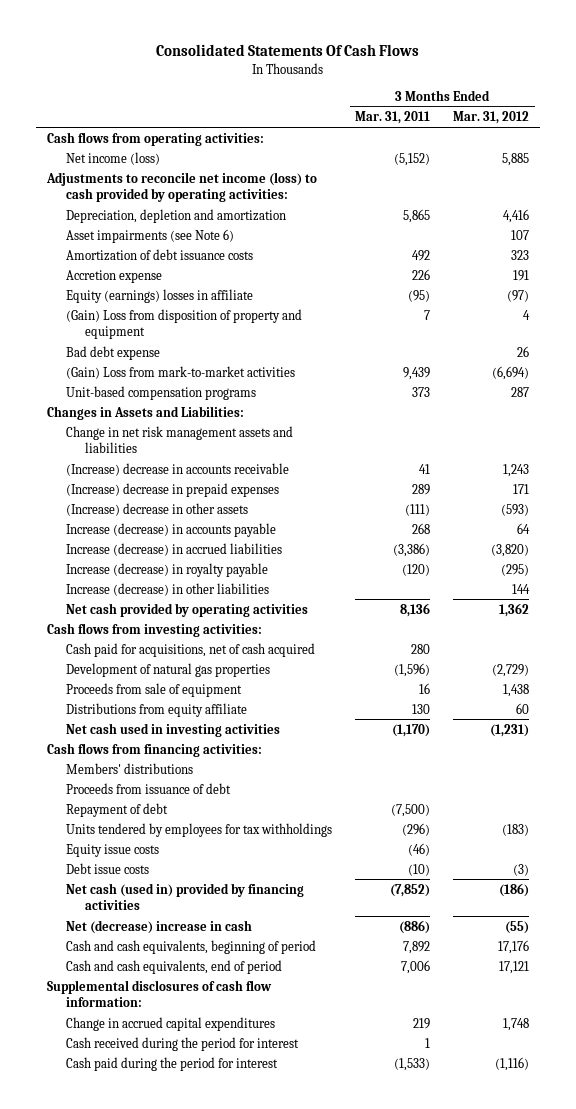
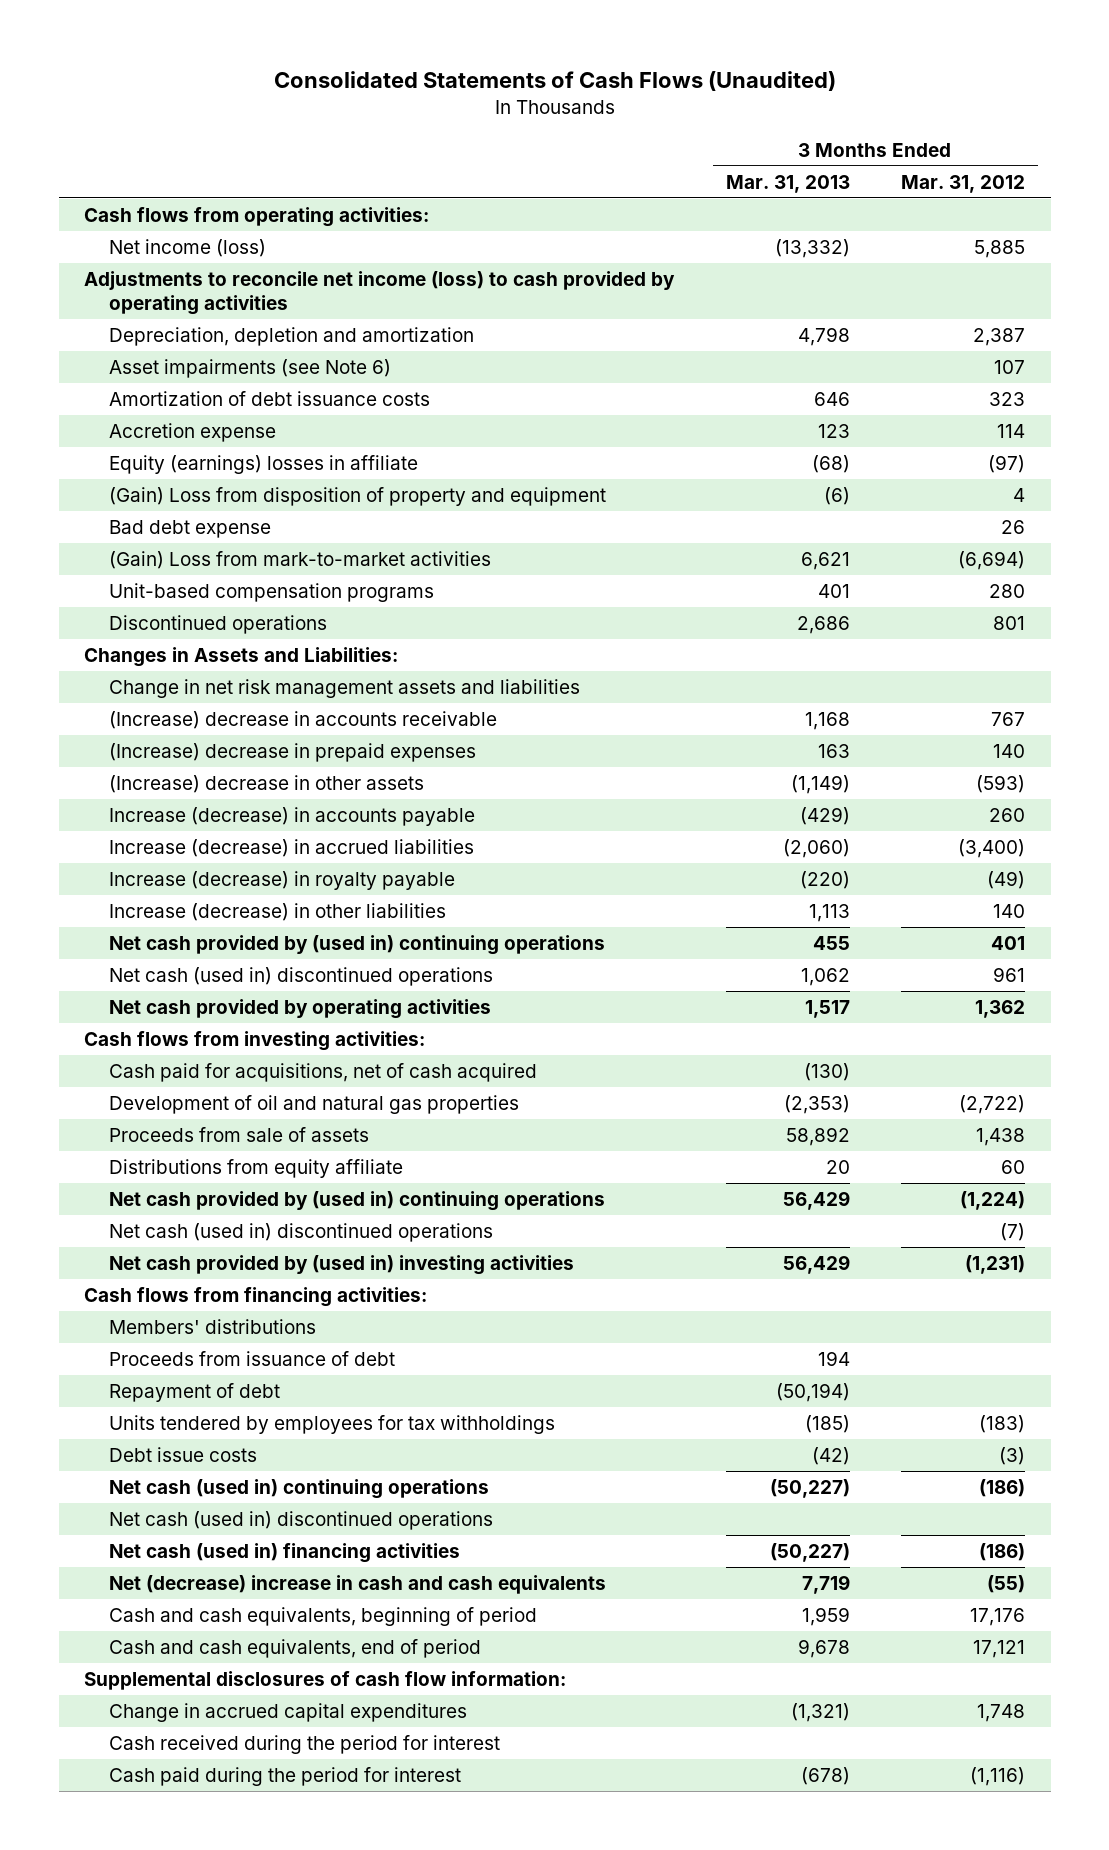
- Consolidated Statements Of Cash Flows
+ Consolidated Statements of Cash Flows (Unaudited)
- | 3 Months Ended Mar. 31, 2011 | 3 Months Ended Mar. 31, 2012
+ | 3 Months Ended Mar. 31, 2013 | 3 Months Ended Mar. 31, 2012
- Adjustments to reconcile net income (loss) to cash provided by operating activities:
- Depreciation, depletion and amortization | 5,865 | 4,416
+ Adjustments to reconcile net income (loss) to cash provided by operating activities
+ Depreciation, depletion and amortization | 4,798 | 2,387
- Accretion expense | 226 | 191
+ Accretion expense | 123 | 114
- Unit-based compensation programs | 373 | 287
+ Unit-based compensation programs | 401 | 280
+ Discontinued operations | 2,686 | 801
- (Increase) decrease in accounts receivable | 41 | 1,243
- (Increase) decrease in prepaid expenses | 289 | 171
+ (Increase) decrease in accounts receivable | 1,168 | 767
+ (Increase) decrease in prepaid expenses | 163 | 140
- Increase (decrease) in accounts payable | 268 | 64
- Increase (decrease) in accrued liabilities | (3,386) | (3,820)
- Increase (decrease) in royalty payable | (120) | (295)
- Increase (decrease) in other liabilities | | 144
+ Increase (decrease) in accounts payable | (429) | 260
+ Increase (decrease) in accrued liabilities | (2,060) | (3,400)
+ Increase (decrease) in royalty payable | (220) | (49)
+ Increase (decrease) in other liabilities | 1,113 | 140
+ Net cash provided by (used in) continuing operations | 455 | 401
+ Net cash (used in) discontinued operations | 1,062 | 961
- Development of natural gas properties | (1,596) | (2,729)
- Proceeds from sale of equipment | 16 | 1,438
+ Development of oil and natural gas properties | (2,353) | (2,722)
+ Proceeds from sale of assets | 58,892 | 1,438
- Net cash used in investing activities | (1,170) | (1,231)
+ Net cash provided by (used in) continuing operations | 56,429 | (1,224)
+ Net cash (used in) discontinued operations | | (7)
+ Net cash provided by (used in) investing activities | 56,429 | (1,231)
- Equity issue costs | (46) |
- Net cash (used in) provided by financing activities | (7,852) | (186)
- Net (decrease) increase in cash | (886) | (55)
+ Net cash (used in) continuing operations | (50,227) | (186)
+ Net cash (used in) discontinued operations
+ Net cash (used in) financing activities | (50,227) | (186)
+ Net (decrease) increase in cash and cash equivalents | 7,719 | (55)

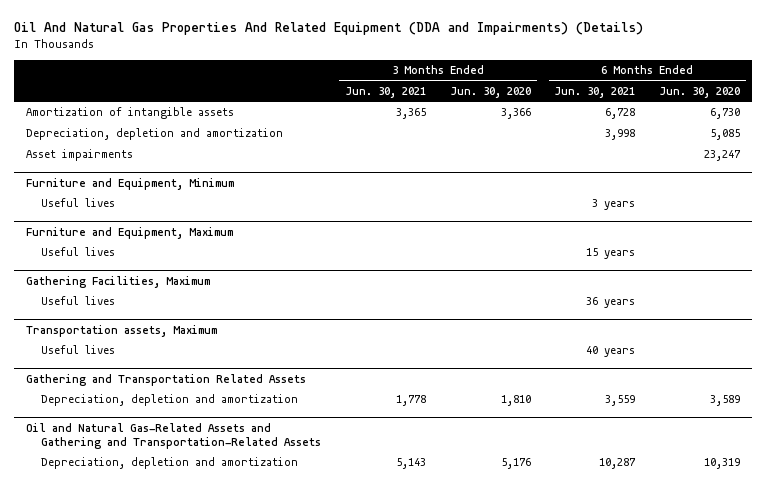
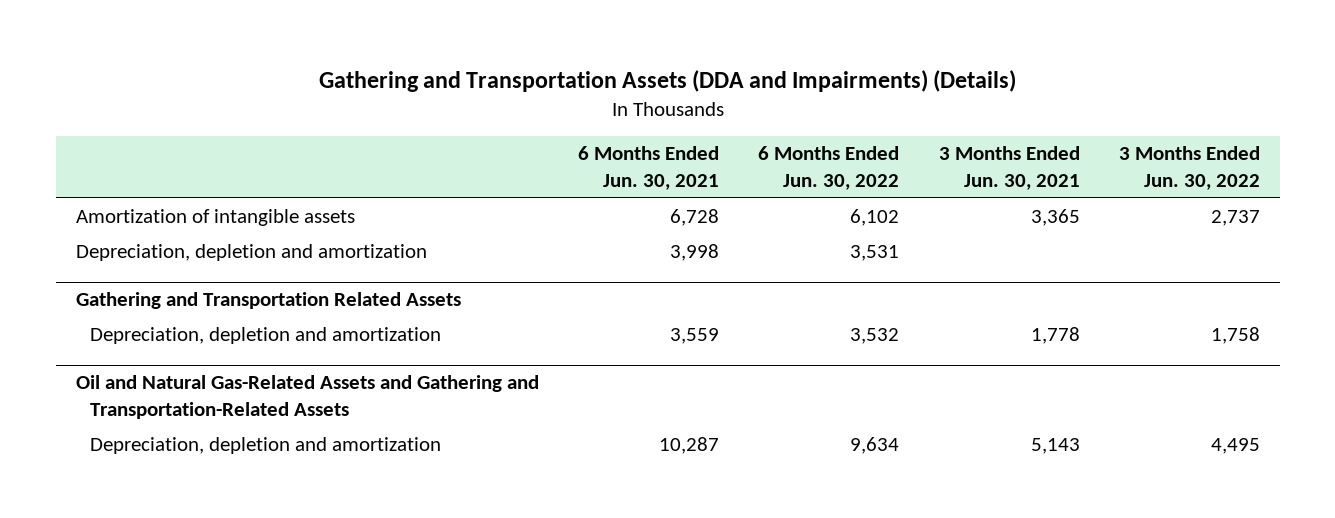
- Oil And Natural Gas Properties And Related Equipment (DDA and Impairments) (Details)
+ Gathering and Transportation Assets (DDA and Impairments) (Details)
- | 3 Months Ended Jun. 30, 2021 | 3 Months Ended Jun. 30, 2020 | 6 Months Ended Jun. 30, 2021 | 6 Months Ended Jun. 30, 2020
+ | 6 Months Ended Jun. 30, 2021 | 6 Months Ended Jun. 30, 2022 | 3 Months Ended Jun. 30, 2021 | 3 Months Ended Jun. 30, 2022
- Asset impairments | | | | 23,247
- Furniture and Equipment, Minimum
- Useful lives | | | 3 years |
- Furniture and Equipment, Maximum
- Useful lives | | | 15 years |
- Gathering Facilities, Maximum
- Useful lives | | | 36 years |
- Transportation assets, Maximum
- Useful lives | | | 40 years |

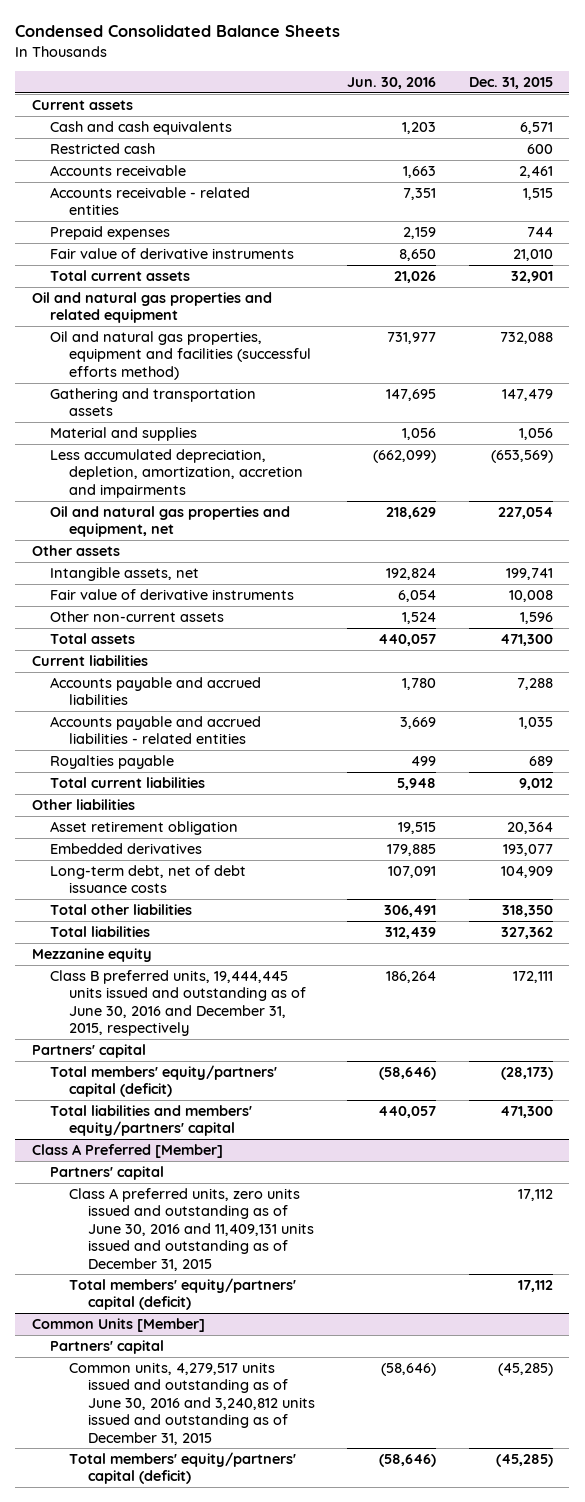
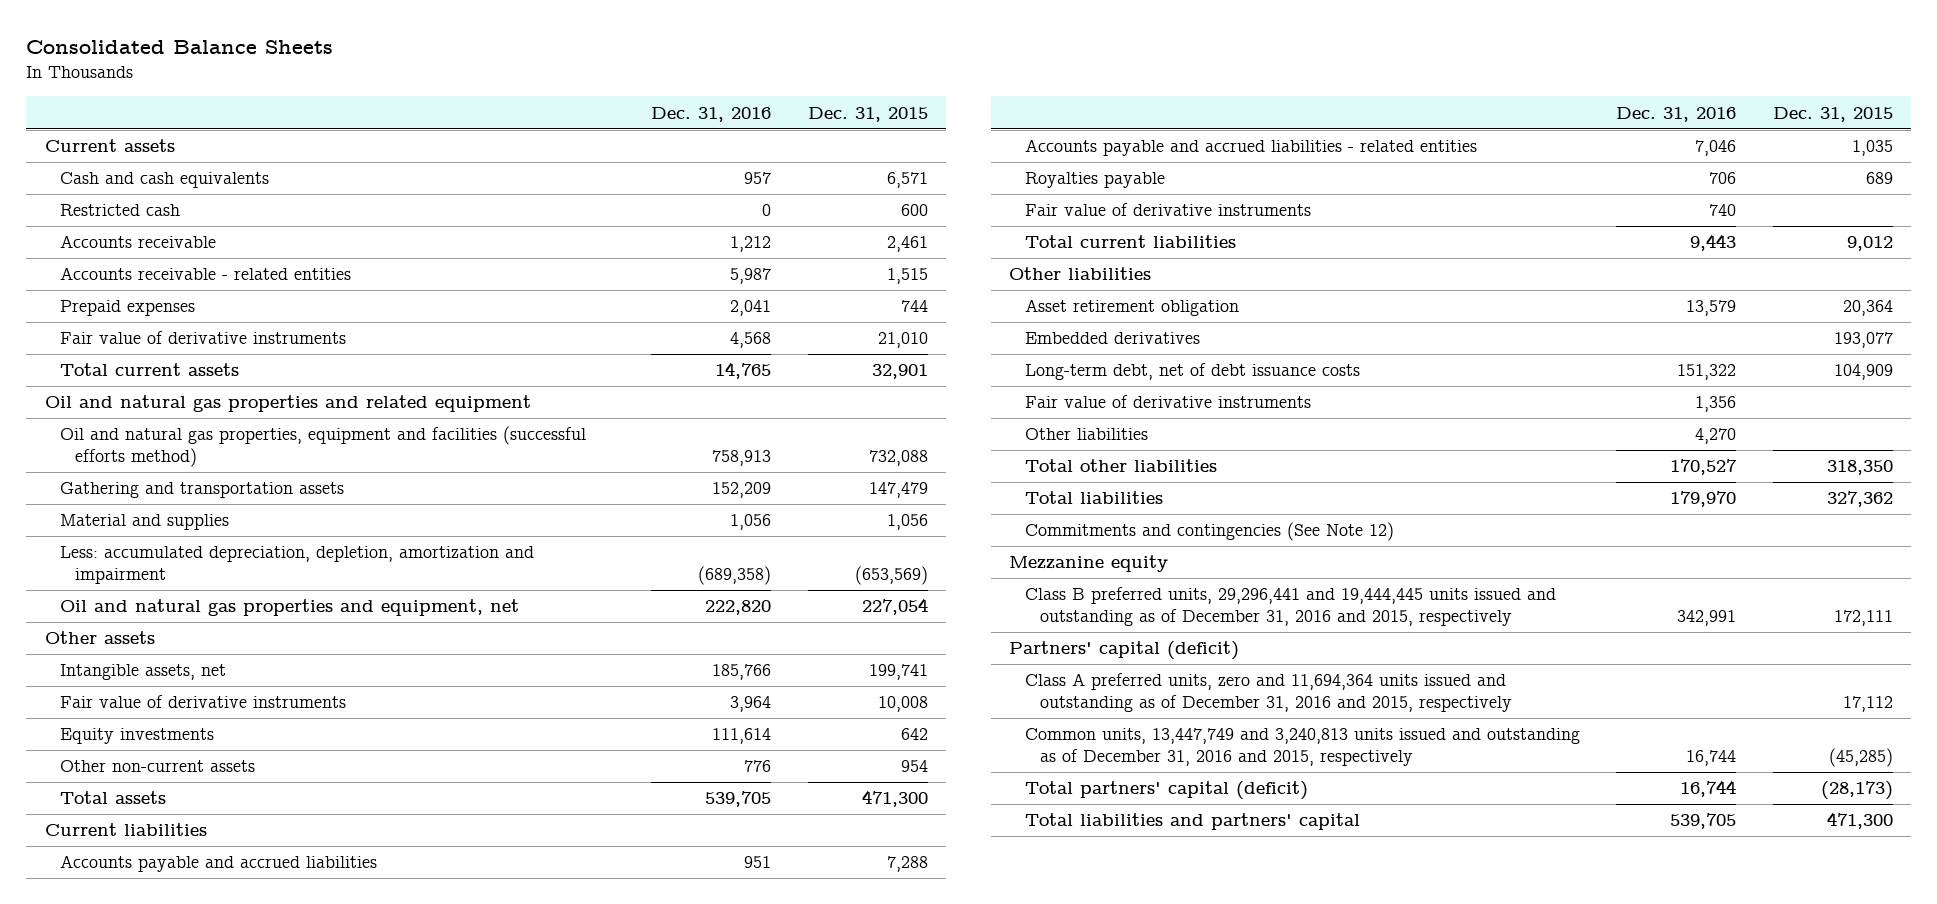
- Condensed Consolidated Balance Sheets
+ Consolidated Balance Sheets
- | Jun. 30, 2016 | Dec. 31, 2015
+ | Dec. 31, 2016 | Dec. 31, 2015
- Less accumulated depreciation, depletion, amortization, accretion and impairments | (662,099) | (653,569)
+ Less: accumulated depreciation, depletion, amortization and impairment | (689,358) | (653,569)
- Other non-current assets | 1,524 | 1,596
+ Equity investments | 111,614 | 642
+ Other non-current assets | 776 | 954
+ Fair value of derivative instruments | 740 |
+ Fair value of derivative instruments | 1,356 |
+ Other liabilities | 4,270 |
+ Commitments and contingencies (See Note 12)
- Class B preferred units, 19,444,445 units issued and outstanding as of June 30, 2016 and December 31, 2015, respectively | 186,264 | 172,111
- Partners' capital
- Total members' equity/partners' capital (deficit) | (58,646) | (28,173)
- Total liabilities and members' equity/partners' capital | 440,057 | 471,300
- Class A Preferred [Member]
- Partners' capital
- Class A preferred units, zero units issued and outstanding as of June 30, 2016 and 11,409,131 units issued and outstanding as of December 31, 2015 | | 17,112
- Total members' equity/partners' capital (deficit) | | 17,112
- Common Units [Member]
- Partners' capital
- Common units, 4,279,517 units issued and outstanding as of June 30, 2016 and 3,240,812 units issued and outstanding as of December 31, 2015 | (58,646) | (45,285)
- Total members' equity/partners' capital (deficit) | (58,646) | (45,285)
+ Class B preferred units, 29,296,441 and 19,444,445 units issued and outstanding as of December 31, 2016 and 2015, respectively | 342,991 | 172,111
+ Partners' capital (deficit)
+ Class A preferred units, zero and 11,694,364 units issued and outstanding as of December 31, 2016 and 2015, respectively | | 17,112
+ Common units, 13,447,749 and 3,240,813 units issued and outstanding as of December 31, 2016 and 2015, respectively | 16,744 | (45,285)
+ Total partners' capital (deficit) | 16,744 | (28,173)
+ Total liabilities and partners' capital | 539,705 | 471,300

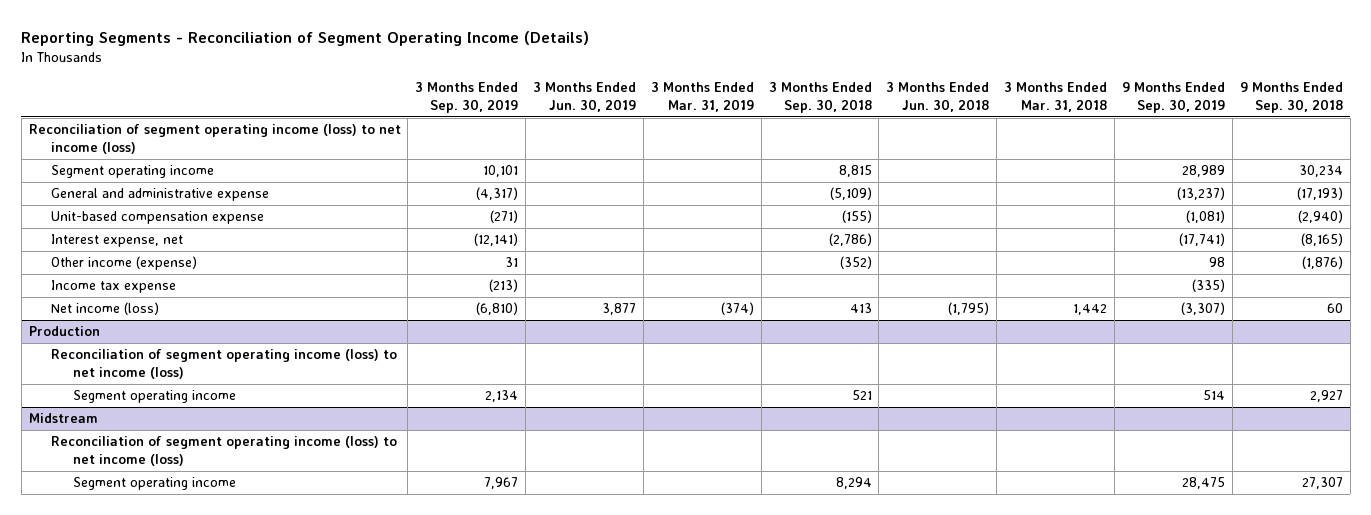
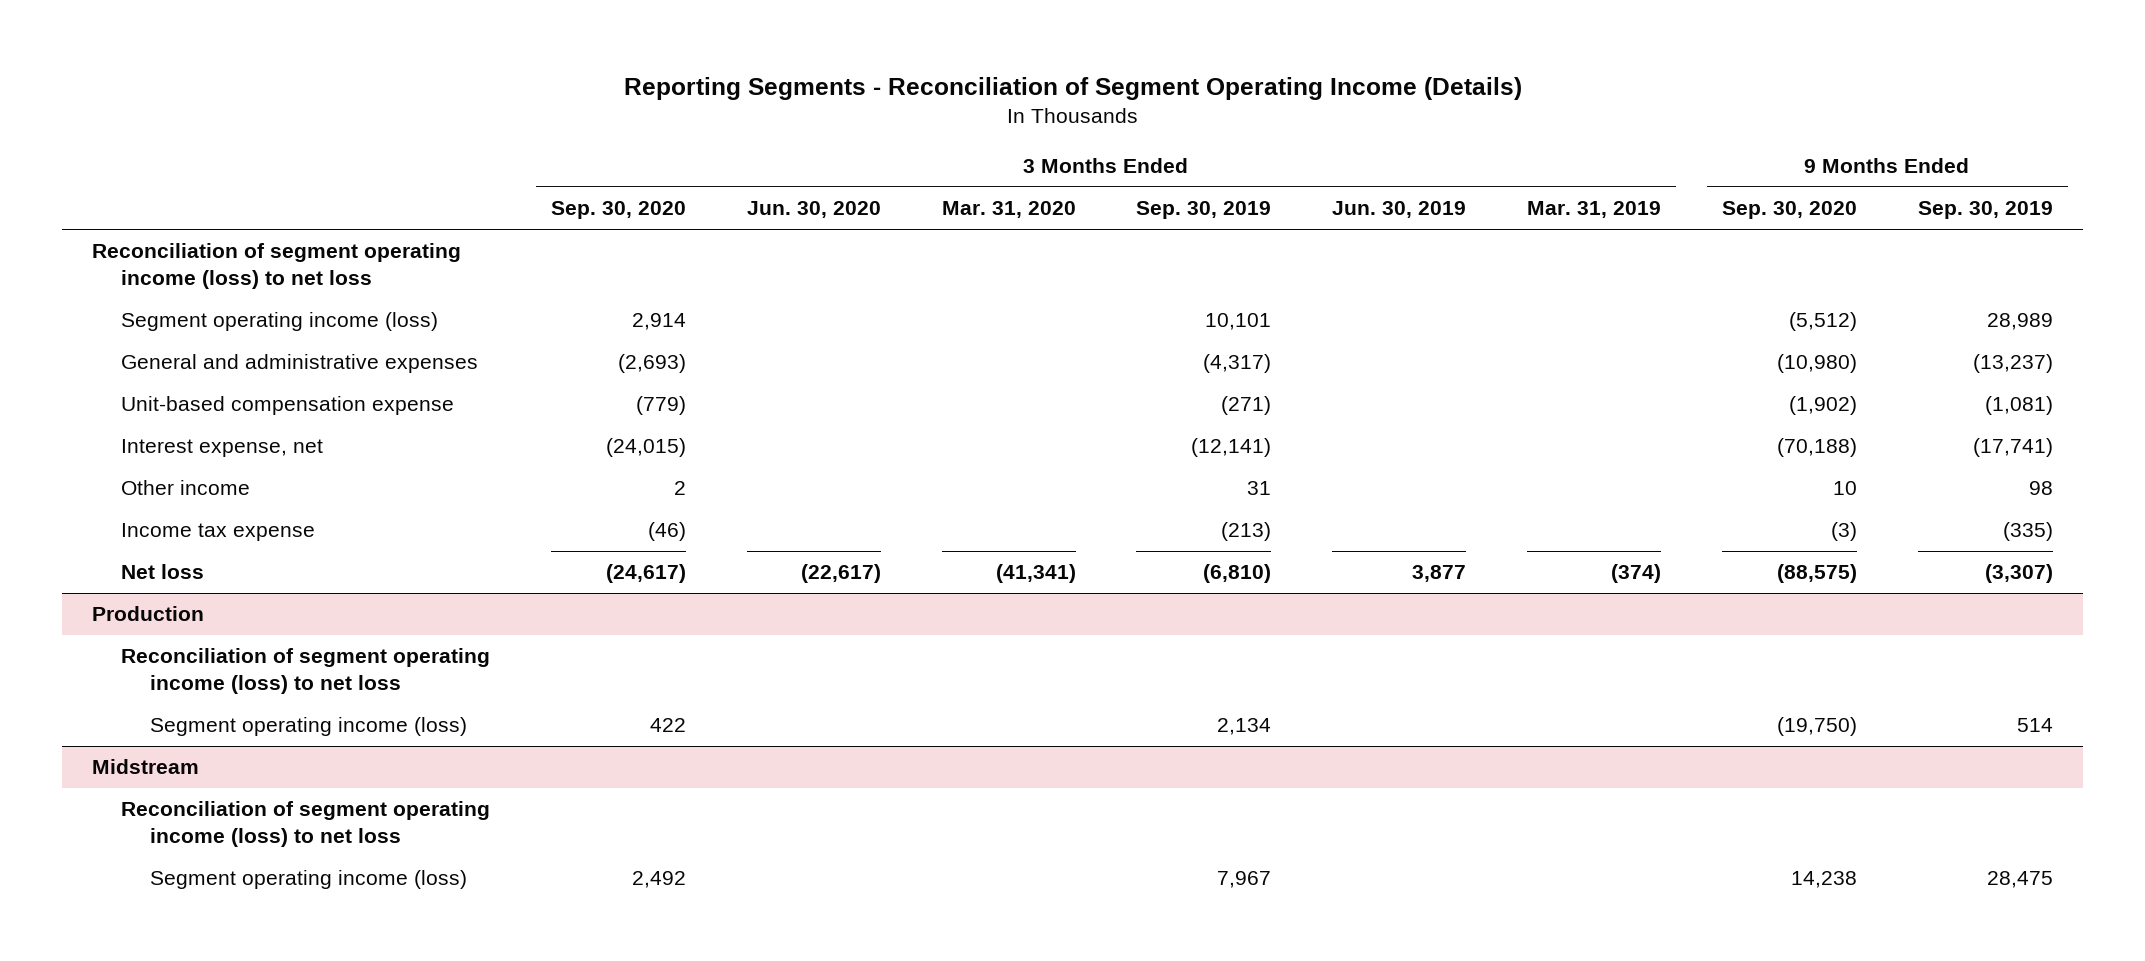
- | 3 Months Ended Sep. 30, 2019 | 3 Months Ended Jun. 30, 2019 | 3 Months Ended Mar. 31, 2019 | 3 Months Ended Sep. 30, 2018 | 3 Months Ended Jun. 30, 2018 | 3 Months Ended Mar. 31, 2018 | 9 Months Ended Sep. 30, 2019 | 9 Months Ended Sep. 30, 2018
+ | 3 Months Ended Sep. 30, 2020 | 3 Months Ended Jun. 30, 2020 | 3 Months Ended Mar. 31, 2020 | 3 Months Ended Sep. 30, 2019 | 3 Months Ended Jun. 30, 2019 | 3 Months Ended Mar. 31, 2019 | 9 Months Ended Sep. 30, 2020 | 9 Months Ended Sep. 30, 2019
- Reconciliation of segment operating income (loss) to net income (loss)
- Segment operating income | 10,101 | | | 8,815 | | | 28,989 | 30,234
- General and administrative expense | (4,317) | | | (5,109) | | | (13,237) | (17,193)
+ Reconciliation of segment operating income (loss) to net loss
+ Segment operating income (loss) | 2,914 | | | 10,101 | | | (5,512) | 28,989
+ General and administrative expenses | (2,693) | | | (4,317) | | | (10,980) | (13,237)
- Other income (expense) | 31 | | | (352) | | | 98 | (1,876)
+ Other income | 2 | | | 31 | | | 10 | 98
- Net income (loss) | (6,810) | 3,877 | (374) | 413 | (1,795) | 1,442 | (3,307) | 60
+ Net loss | (24,617) | (22,617) | (41,341) | (6,810) | 3,877 | (374) | (88,575) | (3,307)
@ Production
- Reconciliation of segment operating income (loss) to net income (loss)
- Segment operating income | 2,134 | | | 521 | | | 514 | 2,927
+ Reconciliation of segment operating income (loss) to net loss
+ Segment operating income (loss) | 422 | | | 2,134 | | | (19,750) | 514
@ Midstream
- Reconciliation of segment operating income (loss) to net income (loss)
- Segment operating income | 7,967 | | | 8,294 | | | 28,475 | 27,307
+ Reconciliation of segment operating income (loss) to net loss
+ Segment operating income (loss) | 2,492 | | | 7,967 | | | 14,238 | 28,475

